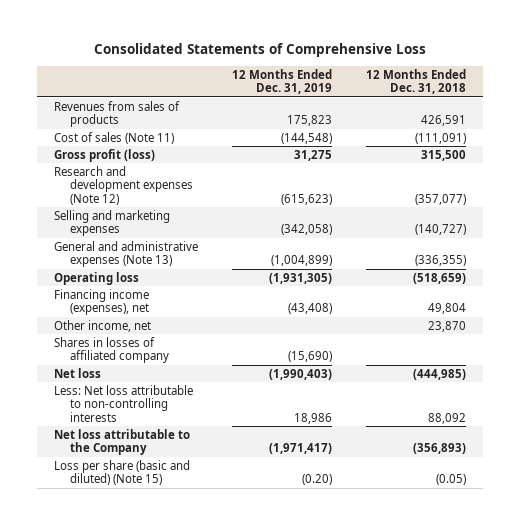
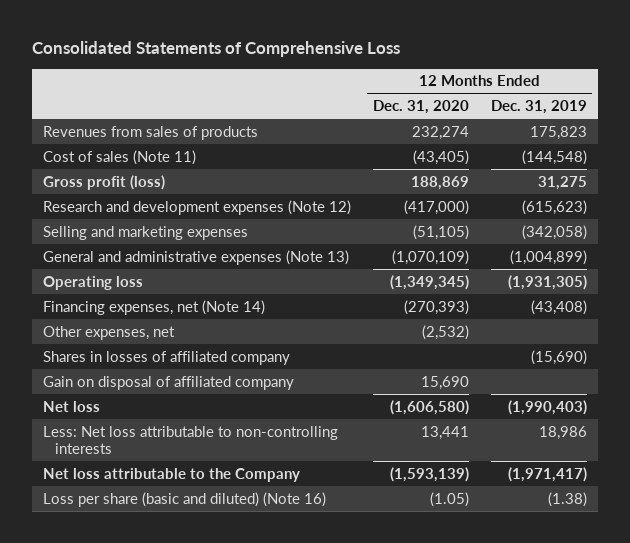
- | 12 Months Ended Dec. 31, 2019 | 12 Months Ended Dec. 31, 2018
+ | 12 Months Ended Dec. 31, 2020 | 12 Months Ended Dec. 31, 2019
- Financing income (expenses), net | (43,408) | 49,804
- Other income, net | | 23,870
+ Financing expenses, net (Note 14) | (270,393) | (43,408)
+ Other expenses, net | (2,532) |
+ Gain on disposal of affiliated company | 15,690 |
- Loss per share (basic and diluted) (Note 15) | (0.20) | (0.05)
+ Loss per share (basic and diluted) (Note 16) | (1.05) | (1.38)

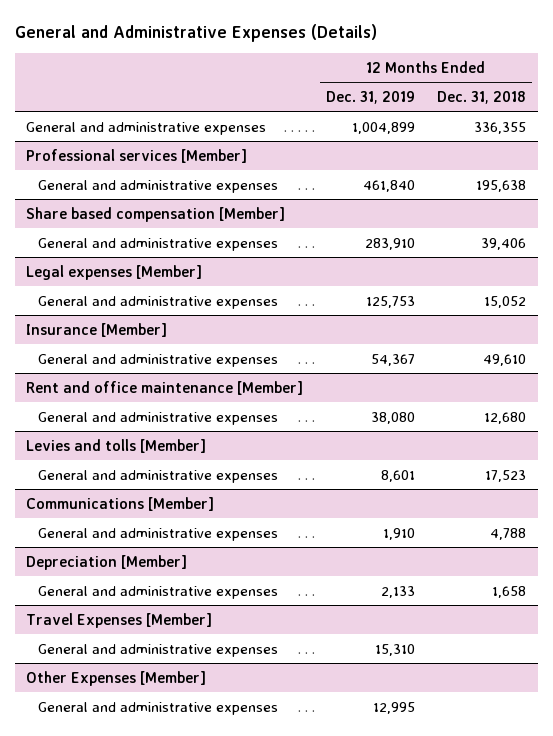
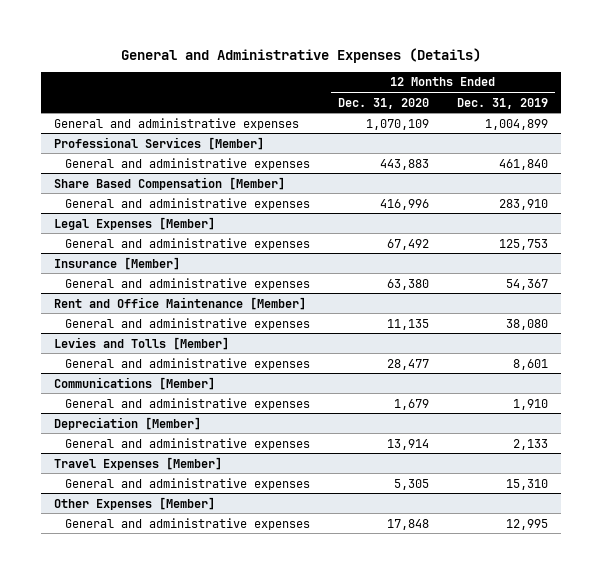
- | 12 Months Ended Dec. 31, 2019 | 12 Months Ended Dec. 31, 2018
+ | 12 Months Ended Dec. 31, 2020 | 12 Months Ended Dec. 31, 2019
- Professional services [Member]
+ Professional Services [Member]
- Share based compensation [Member]
+ Share Based Compensation [Member]
- Legal expenses [Member]
+ Legal Expenses [Member]
- Rent and office maintenance [Member]
+ Rent and Office Maintenance [Member]
- Levies and tolls [Member]
+ Levies and Tolls [Member]

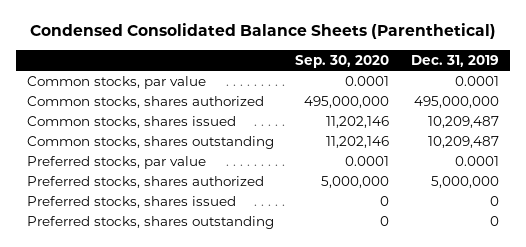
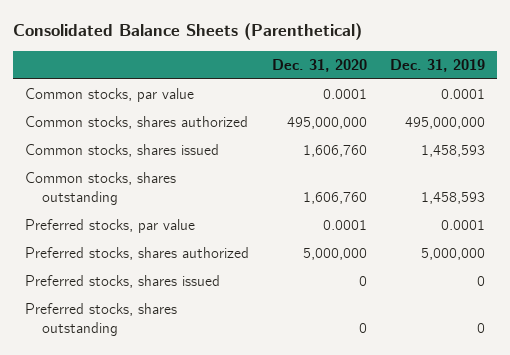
- Condensed Consolidated Balance Sheets (Parenthetical)
+ Consolidated Balance Sheets (Parenthetical)
- | Sep. 30, 2020 | Dec. 31, 2019
+ | Dec. 31, 2020 | Dec. 31, 2019
- Common stocks, shares issued | 11,202,146 | 10,209,487
- Common stocks, shares outstanding | 11,202,146 | 10,209,487
+ Common stocks, shares issued | 1,606,760 | 1,458,593
+ Common stocks, shares outstanding | 1,606,760 | 1,458,593

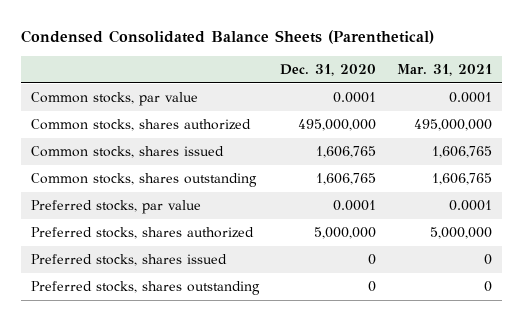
- Consolidated Balance Sheets (Parenthetical)
+ Condensed Consolidated Balance Sheets (Parenthetical)
- | Dec. 31, 2020 | Dec. 31, 2019
+ | Dec. 31, 2020 | Mar. 31, 2021
- Common stocks, shares issued | 1,606,760 | 1,458,593
- Common stocks, shares outstanding | 1,606,760 | 1,458,593
+ Common stocks, shares issued | 1,606,765 | 1,606,765
+ Common stocks, shares outstanding | 1,606,765 | 1,606,765

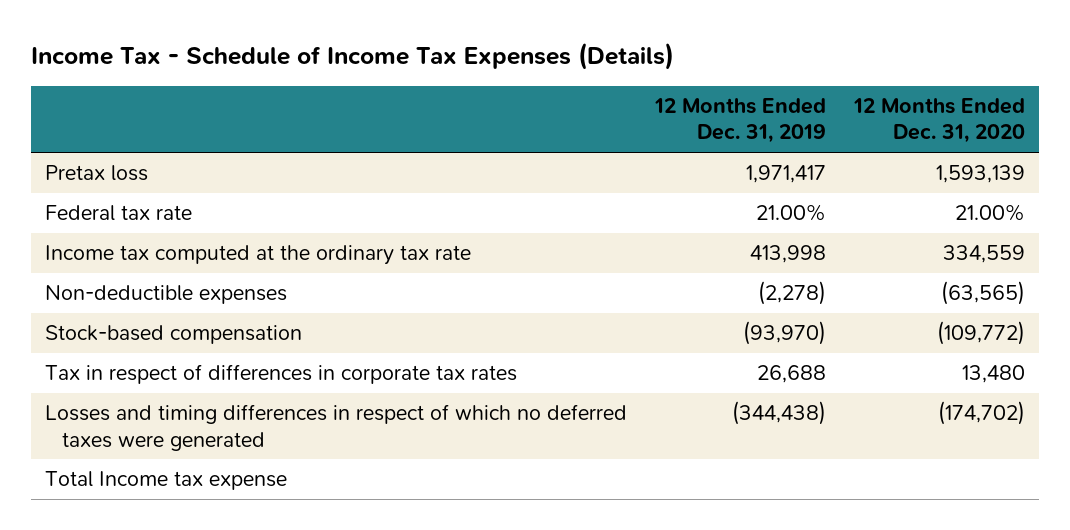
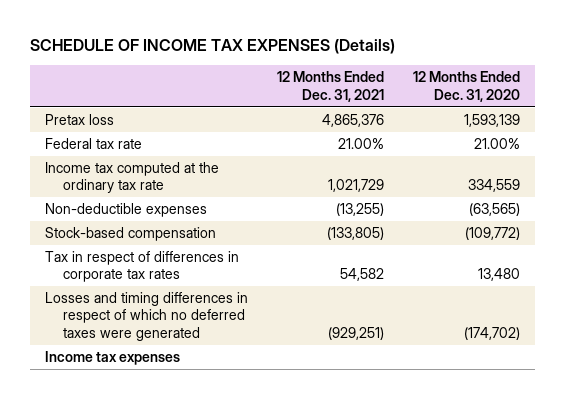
- Income Tax - Schedule of Income Tax Expenses (Details)
+ SCHEDULE OF INCOME TAX EXPENSES (Details)
- | 12 Months Ended Dec. 31, 2019 | 12 Months Ended Dec. 31, 2020
+ | 12 Months Ended Dec. 31, 2021 | 12 Months Ended Dec. 31, 2020
- Total Income tax expense
+ Income tax expenses

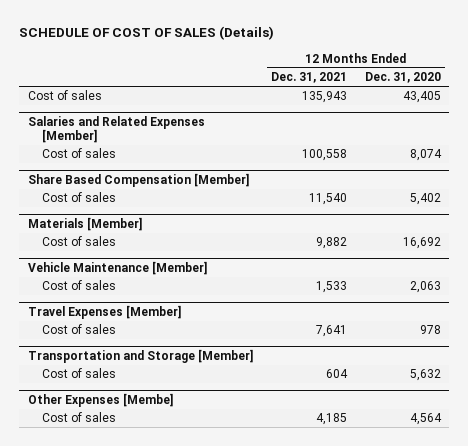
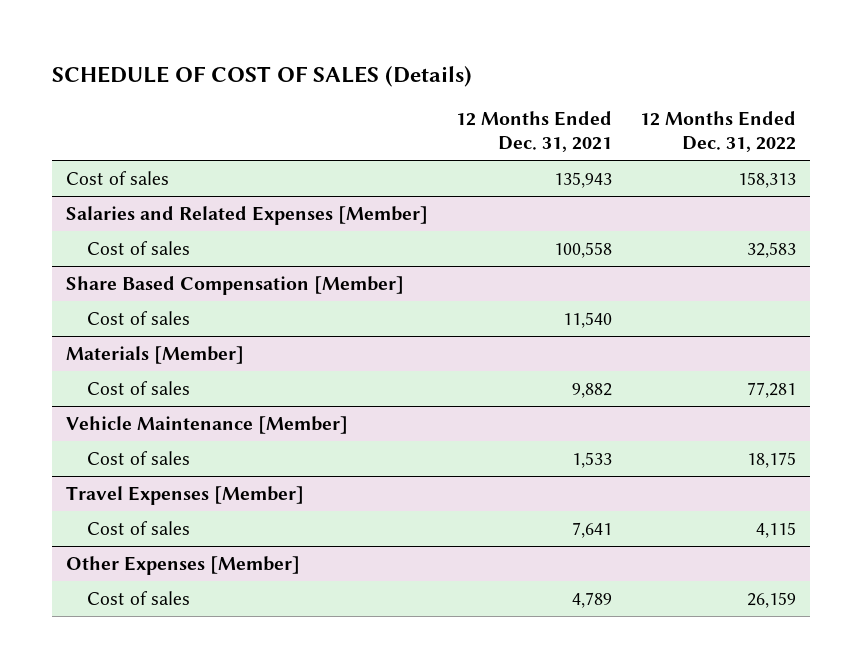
- | 12 Months Ended Dec. 31, 2021 | 12 Months Ended Dec. 31, 2020
+ | 12 Months Ended Dec. 31, 2021 | 12 Months Ended Dec. 31, 2022
- Transportation and Storage [Member]
- Cost of sales | 604 | 5,632
- Other Expenses [Membe]
- Cost of sales | 4,185 | 4,564
+ Other Expenses [Member]
+ Cost of sales | 4,789 | 26,159

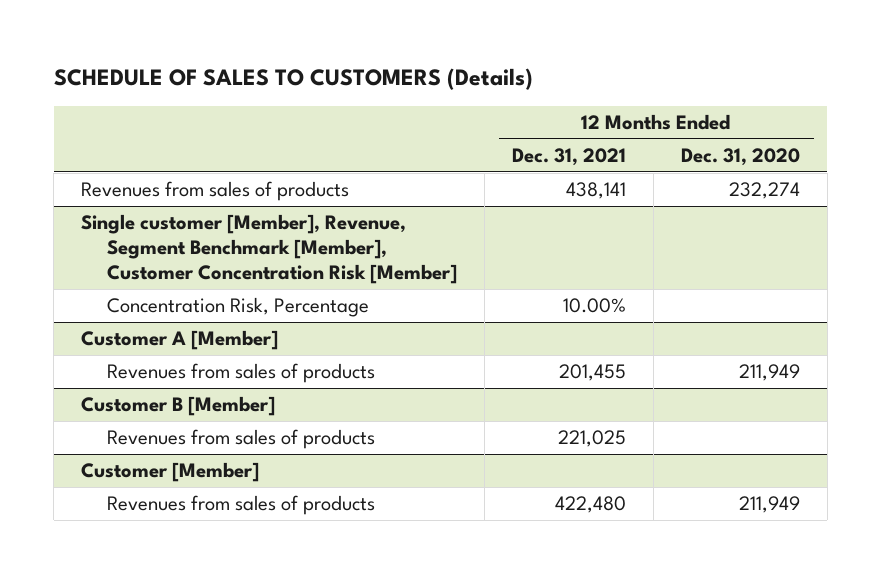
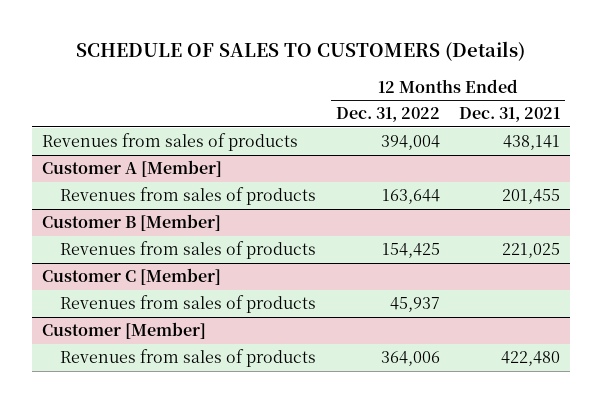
- | 12 Months Ended Dec. 31, 2021 | 12 Months Ended Dec. 31, 2020
+ | 12 Months Ended Dec. 31, 2022 | 12 Months Ended Dec. 31, 2021
- Single customer [Member], Revenue, Segment Benchmark [Member], Customer Concentration Risk [Member]
- Concentration Risk, Percentage | 10.00% |
+ Customer C [Member]
+ Revenues from sales of products | 45,937 |

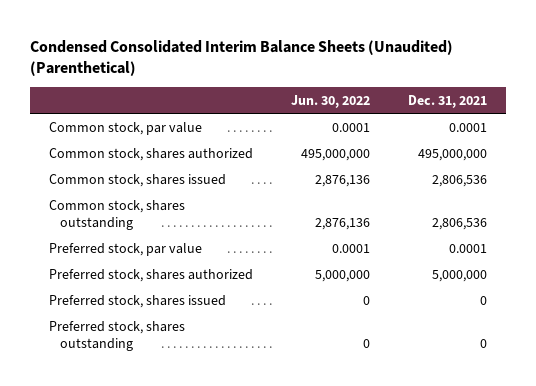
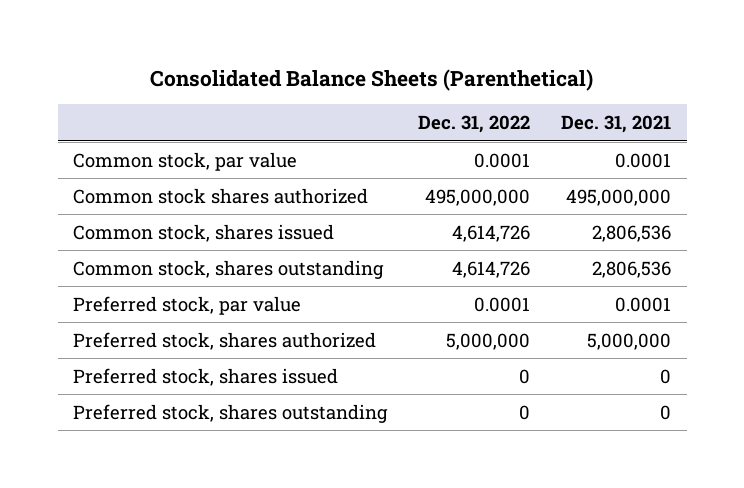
- Condensed Consolidated Interim Balance Sheets (Unaudited) (Parenthetical)
+ Consolidated Balance Sheets (Parenthetical)
- | Jun. 30, 2022 | Dec. 31, 2021
+ | Dec. 31, 2022 | Dec. 31, 2021
- Common stock, shares authorized | 495,000,000 | 495,000,000
+ Common stock shares authorized | 495,000,000 | 495,000,000

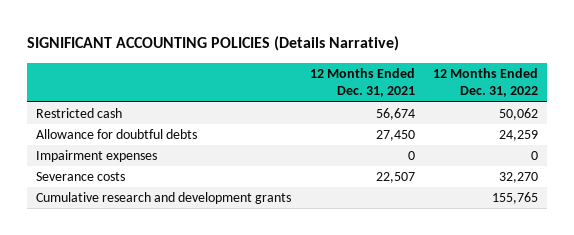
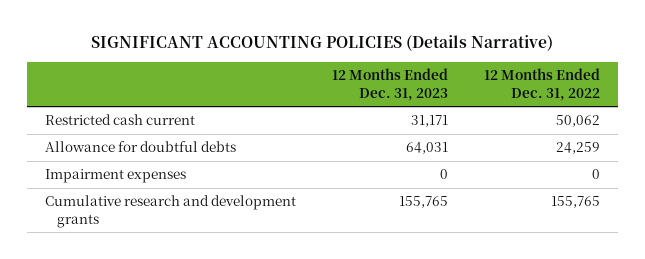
- | 12 Months Ended Dec. 31, 2021 | 12 Months Ended Dec. 31, 2022
+ | 12 Months Ended Dec. 31, 2023 | 12 Months Ended Dec. 31, 2022
- Restricted cash | 56,674 | 50,062
+ Restricted cash current | 31,171 | 50,062
- Severance costs | 22,507 | 32,270

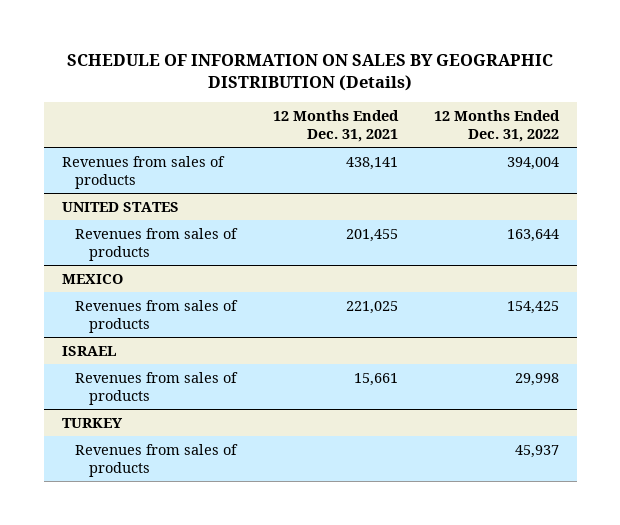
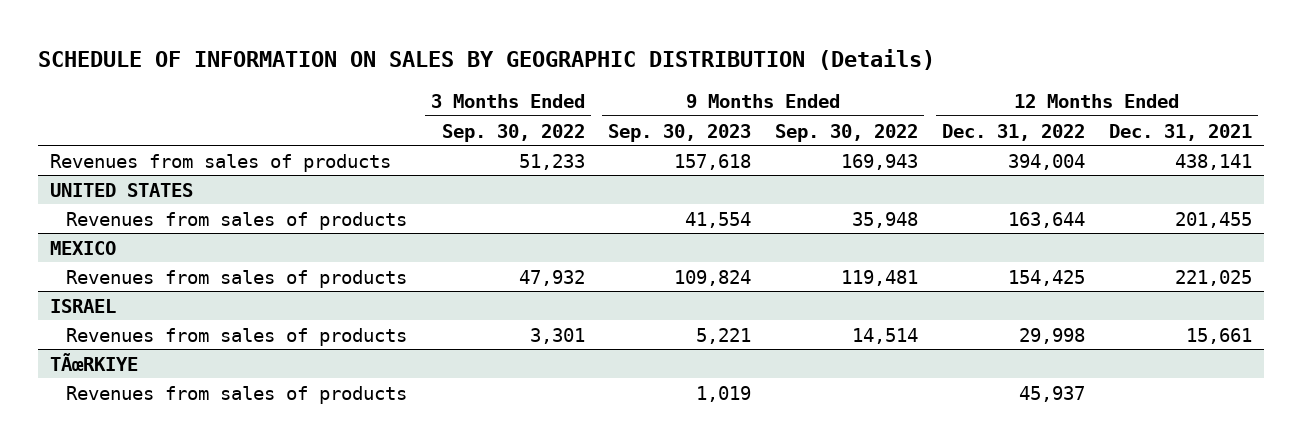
- | 12 Months Ended Dec. 31, 2021 | 12 Months Ended Dec. 31, 2022
+ | 3 Months Ended Sep. 30, 2022 | 9 Months Ended Sep. 30, 2023 | 9 Months Ended Sep. 30, 2022 | 12 Months Ended Dec. 31, 2022 | 12 Months Ended Dec. 31, 2021
- TURKEY
+ TÃœRKIYE

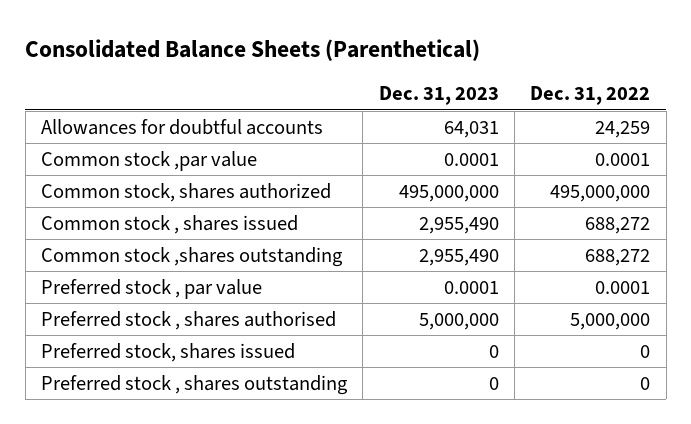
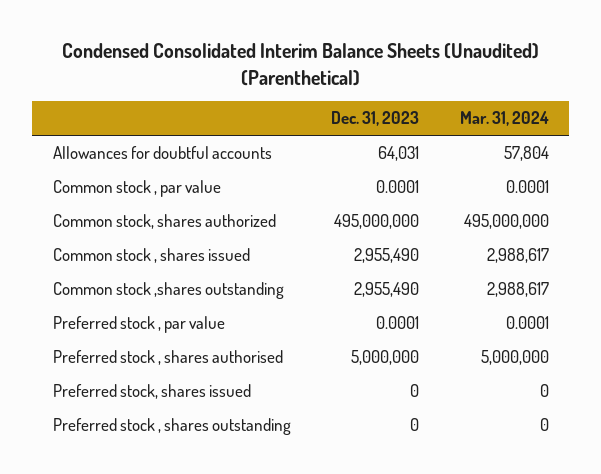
- Consolidated Balance Sheets (Parenthetical)
+ Condensed Consolidated Interim Balance Sheets (Unaudited) (Parenthetical)
- | Dec. 31, 2023 | Dec. 31, 2022
+ | Dec. 31, 2023 | Mar. 31, 2024
- Common stock ,par value | 0.0001 | 0.0001
+ Common stock , par value | 0.0001 | 0.0001

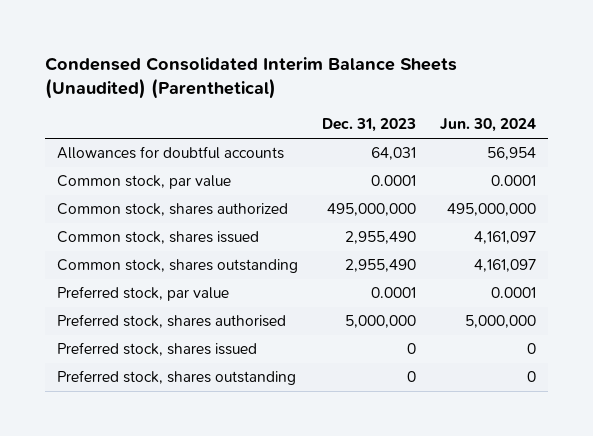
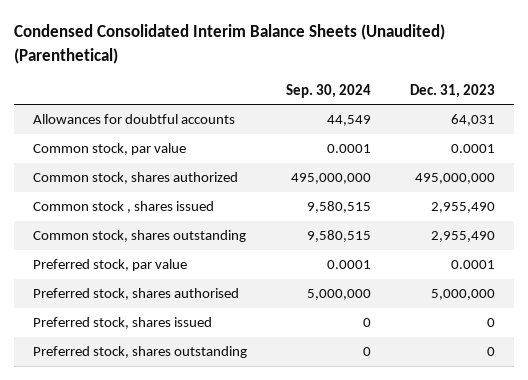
- | Dec. 31, 2023 | Jun. 30, 2024
+ | Sep. 30, 2024 | Dec. 31, 2023
- Common stock, shares issued | 2,955,490 | 4,161,097
+ Common stock , shares issued | 9,580,515 | 2,955,490

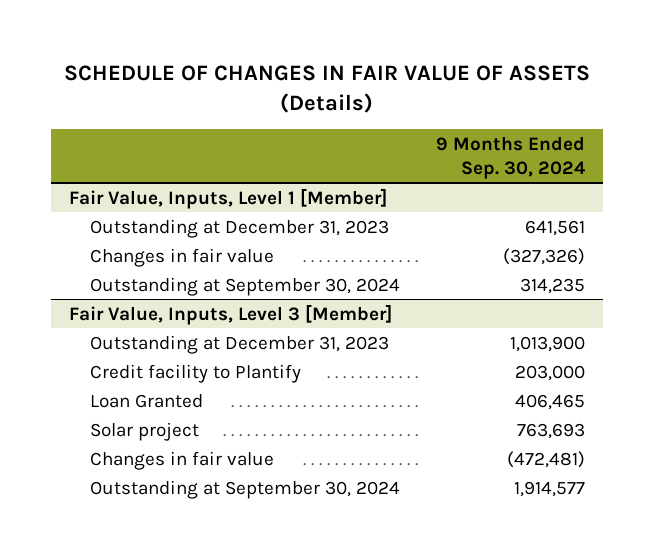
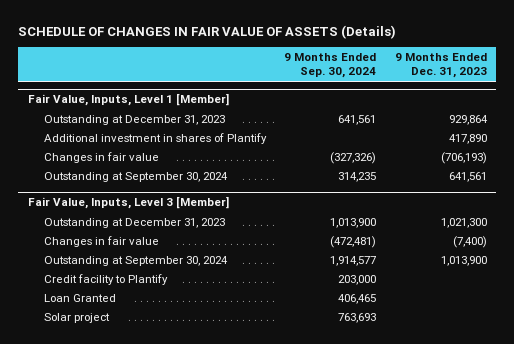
- | 9 Months Ended Sep. 30, 2024
+ | 9 Months Ended Sep. 30, 2024 | 9 Months Ended Dec. 31, 2023
@ Fair Value, Inputs, Level 1 [Member]
+ Additional investment in shares of Plantify | | 417,890
@ Fair Value, Inputs, Level 3 [Member]
moved up: Changes in fair value | (472,481) | (7,400)
moved up: Outstanding at September 30, 2024 | 1,914,577 | 1,013,900

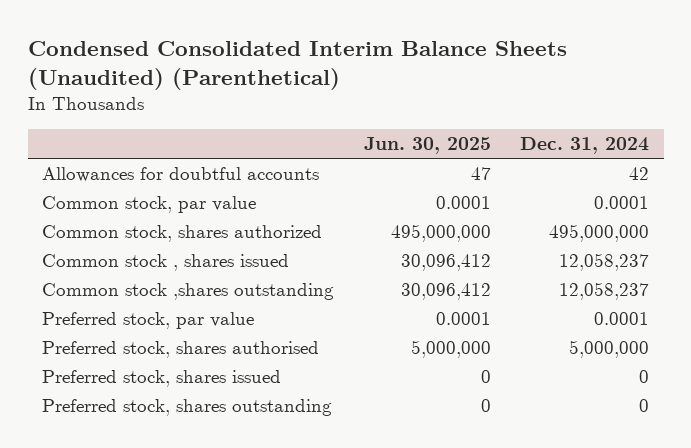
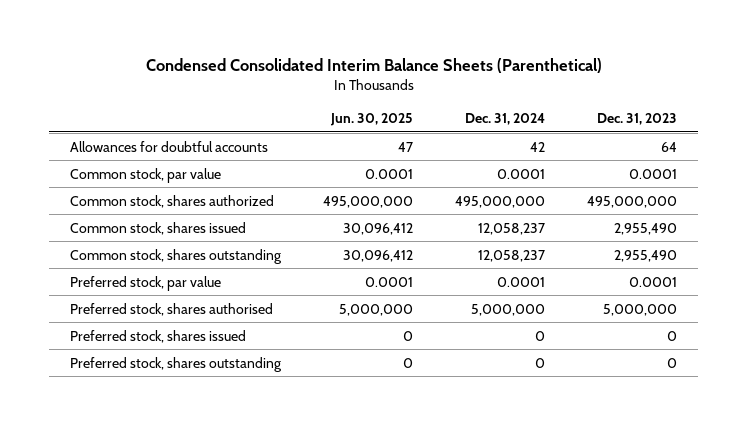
- Condensed Consolidated Interim Balance Sheets (Unaudited) (Parenthetical)
+ Condensed Consolidated Interim Balance Sheets (Parenthetical)
- | Jun. 30, 2025 | Dec. 31, 2024
+ | Jun. 30, 2025 | Dec. 31, 2024 | Dec. 31, 2023
- Common stock , shares issued | 30,096,412 | 12,058,237
- Common stock ,shares outstanding | 30,096,412 | 12,058,237
+ Common stock, shares issued | 30,096,412 | 12,058,237 | 2,955,490
+ Common stock, shares outstanding | 30,096,412 | 12,058,237 | 2,955,490

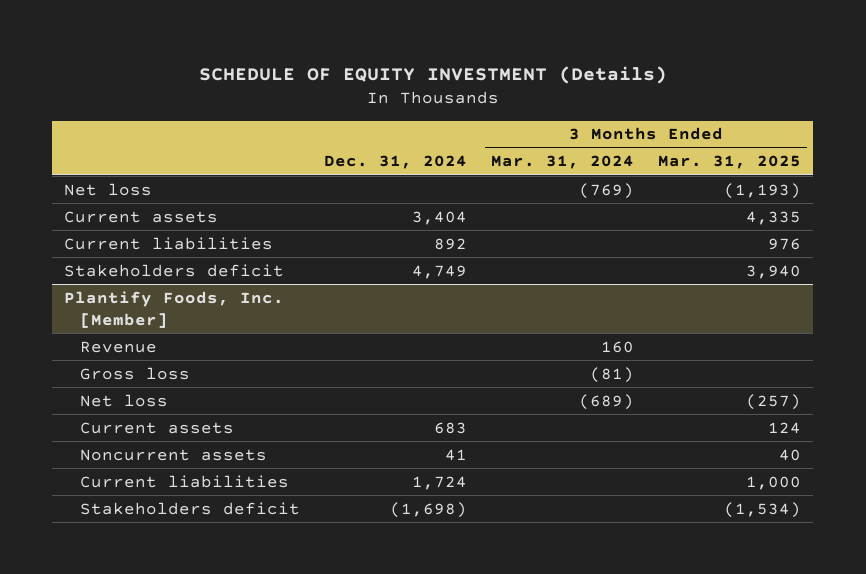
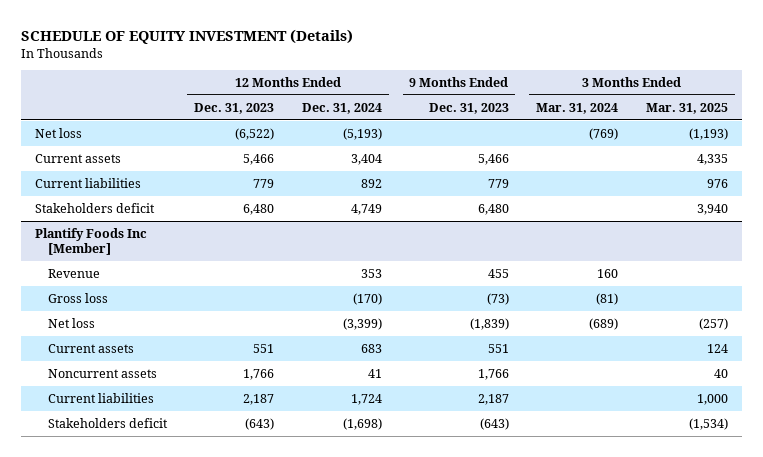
- | Dec. 31, 2024 | 3 Months Ended Mar. 31, 2024 | 3 Months Ended Mar. 31, 2025
+ | 12 Months Ended Dec. 31, 2023 | 12 Months Ended Dec. 31, 2024 | 9 Months Ended Dec. 31, 2023 | 3 Months Ended Mar. 31, 2024 | 3 Months Ended Mar. 31, 2025
- Plantify Foods, Inc. [Member]
+ Plantify Foods Inc [Member]

